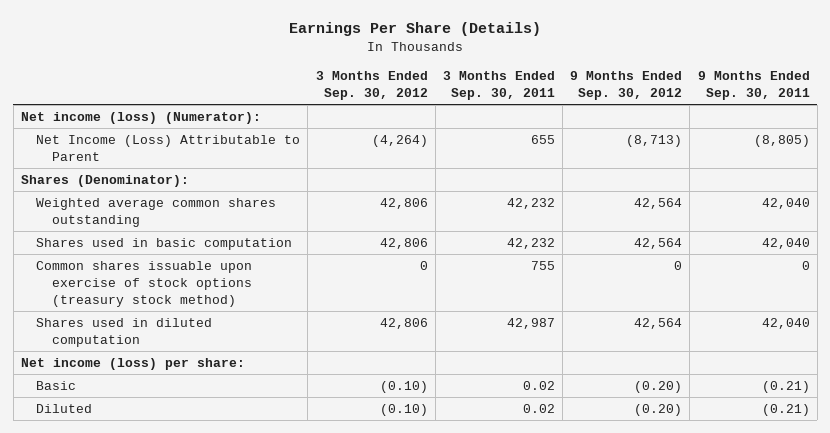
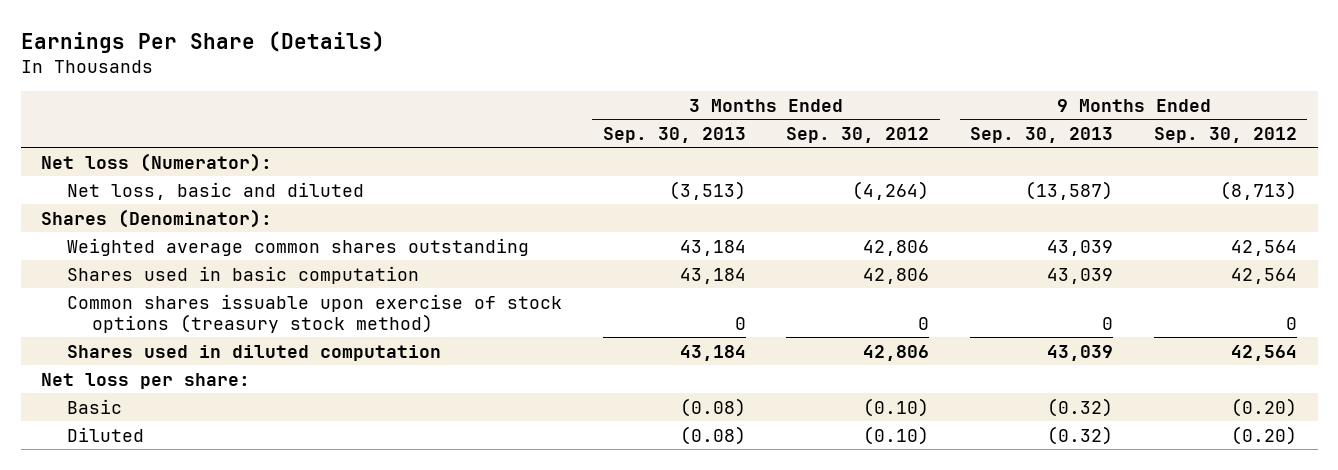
- | 3 Months Ended Sep. 30, 2012 | 3 Months Ended Sep. 30, 2011 | 9 Months Ended Sep. 30, 2012 | 9 Months Ended Sep. 30, 2011
+ | 3 Months Ended Sep. 30, 2013 | 3 Months Ended Sep. 30, 2012 | 9 Months Ended Sep. 30, 2013 | 9 Months Ended Sep. 30, 2012
- Net income (loss) (Numerator):
- Net Income (Loss) Attributable to Parent | (4,264) | 655 | (8,713) | (8,805)
+ Net loss (Numerator):
+ Net loss, basic and diluted | (3,513) | (4,264) | (13,587) | (8,713)
- Net income (loss) per share:
+ Net loss per share:

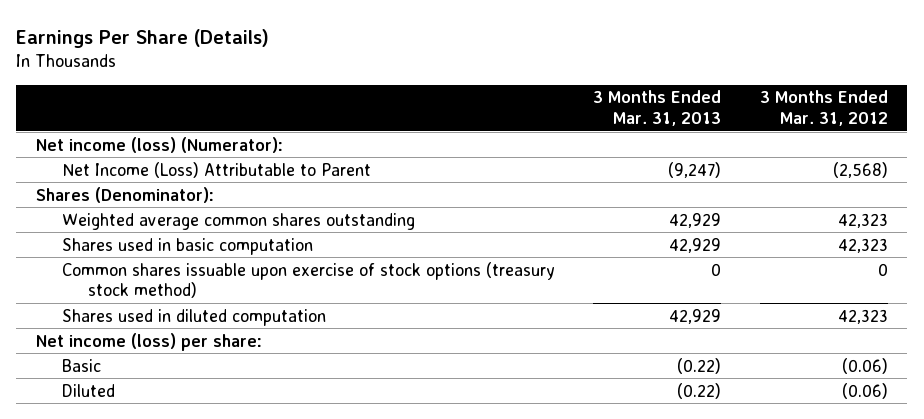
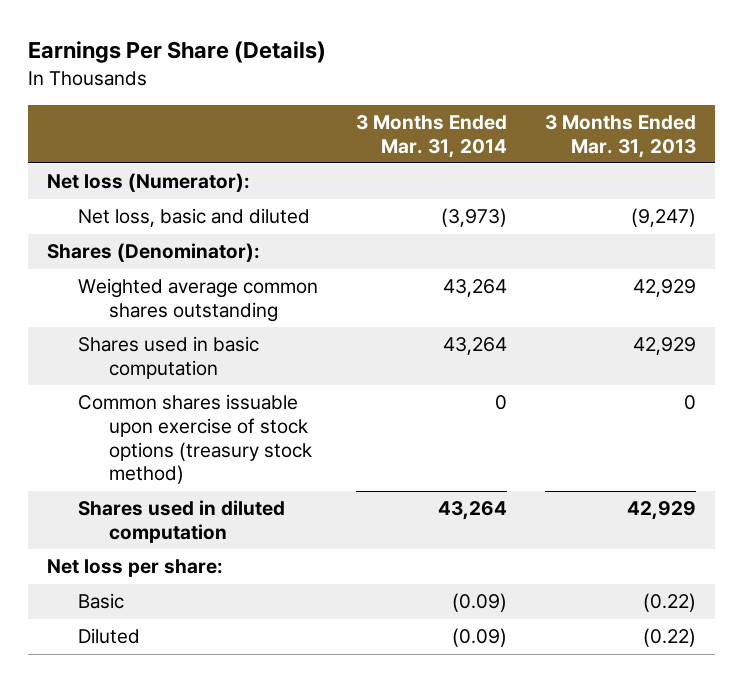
- | 3 Months Ended Mar. 31, 2013 | 3 Months Ended Mar. 31, 2012
+ | 3 Months Ended Mar. 31, 2014 | 3 Months Ended Mar. 31, 2013
- Net income (loss) (Numerator):
- Net Income (Loss) Attributable to Parent | (9,247) | (2,568)
+ Net loss (Numerator):
+ Net loss, basic and diluted | (3,973) | (9,247)
- Net income (loss) per share:
+ Net loss per share:

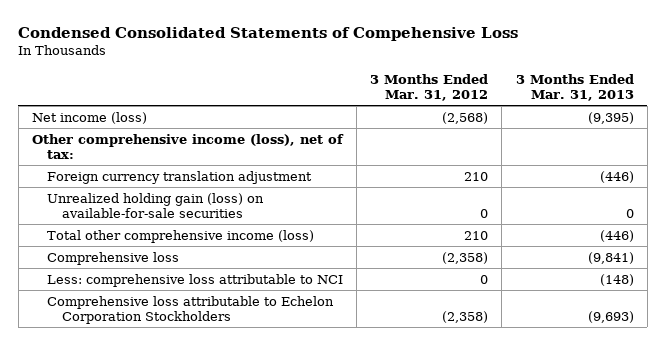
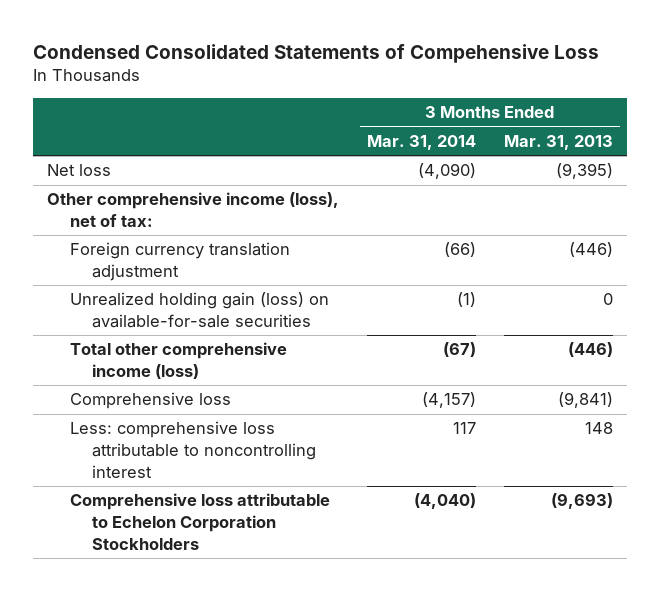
- | 3 Months Ended Mar. 31, 2012 | 3 Months Ended Mar. 31, 2013
+ | 3 Months Ended Mar. 31, 2014 | 3 Months Ended Mar. 31, 2013
- Net income (loss) | (2,568) | (9,395)
+ Net loss | (4,090) | (9,395)
- Less: comprehensive loss attributable to NCI | 0 | (148)
+ Less: comprehensive loss attributable to noncontrolling interest | 117 | 148

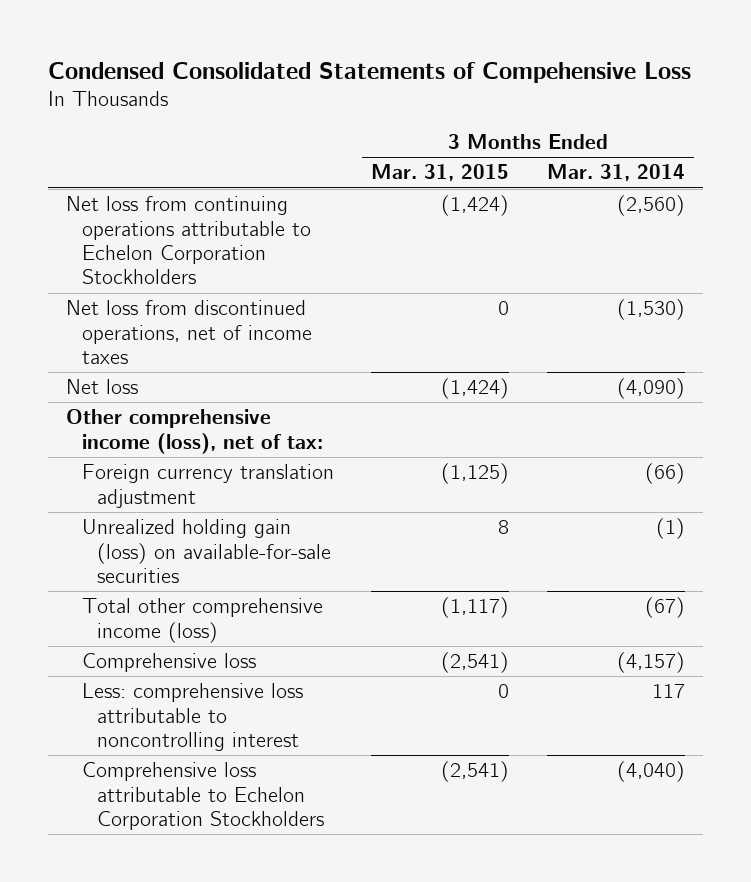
- | 3 Months Ended Mar. 31, 2014 | 3 Months Ended Mar. 31, 2013
+ | 3 Months Ended Mar. 31, 2015 | 3 Months Ended Mar. 31, 2014
+ Net loss from continuing operations attributable to Echelon Corporation Stockholders | (1,424) | (2,560)
+ Net loss from discontinued operations, net of income taxes | 0 | (1,530)

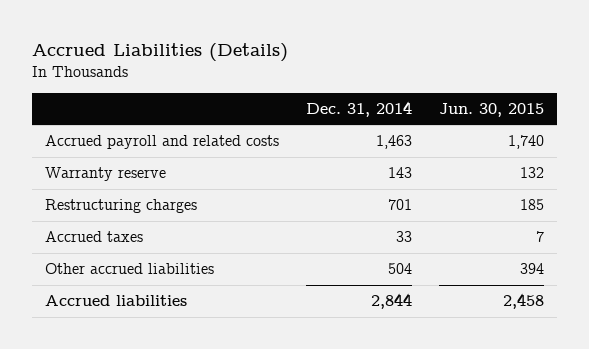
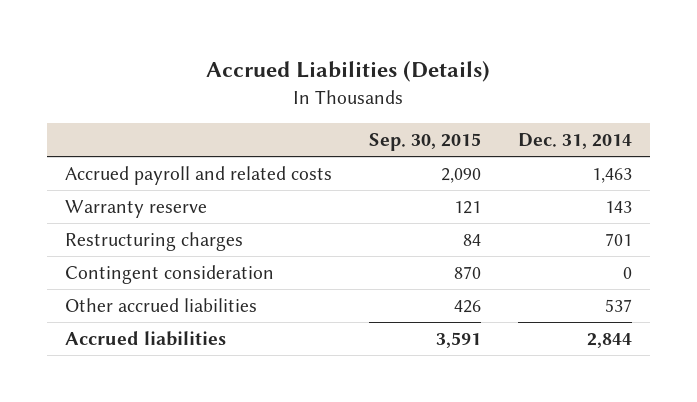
- | Dec. 31, 2014 | Jun. 30, 2015
+ | Sep. 30, 2015 | Dec. 31, 2014
- Accrued taxes | 33 | 7
- Other accrued liabilities | 504 | 394
+ Contingent consideration | 870 | 0
+ Other accrued liabilities | 426 | 537

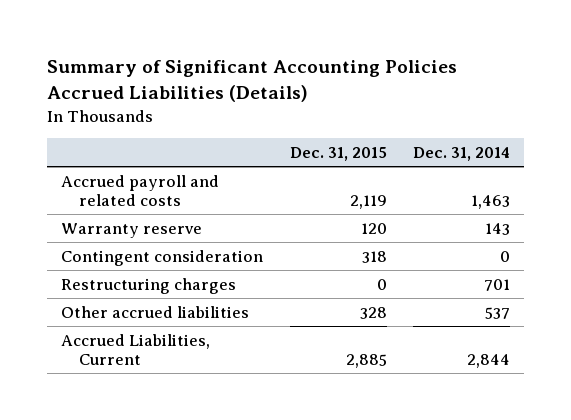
- Accrued Liabilities (Details)
+ Summary of Significant Accounting Policies Accrued Liabilities (Details)
- | Sep. 30, 2015 | Dec. 31, 2014
+ | Dec. 31, 2015 | Dec. 31, 2014
moved down: Restructuring charges | 0 | 701
- Accrued liabilities | 3,591 | 2,844
+ Accrued Liabilities, Current | 2,885 | 2,844

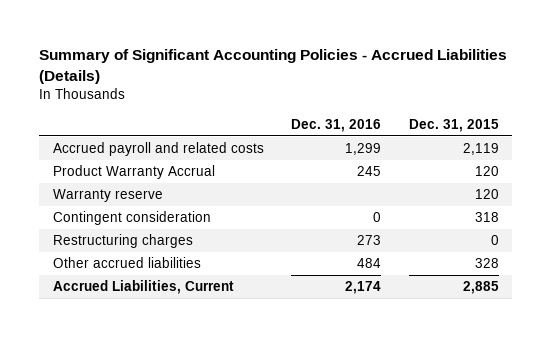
- Summary of Significant Accounting Policies Accrued Liabilities (Details)
+ Summary of Significant Accounting Policies - Accrued Liabilities (Details)
- | Dec. 31, 2015 | Dec. 31, 2014
+ | Dec. 31, 2016 | Dec. 31, 2015
+ Product Warranty Accrual | 245 | 120

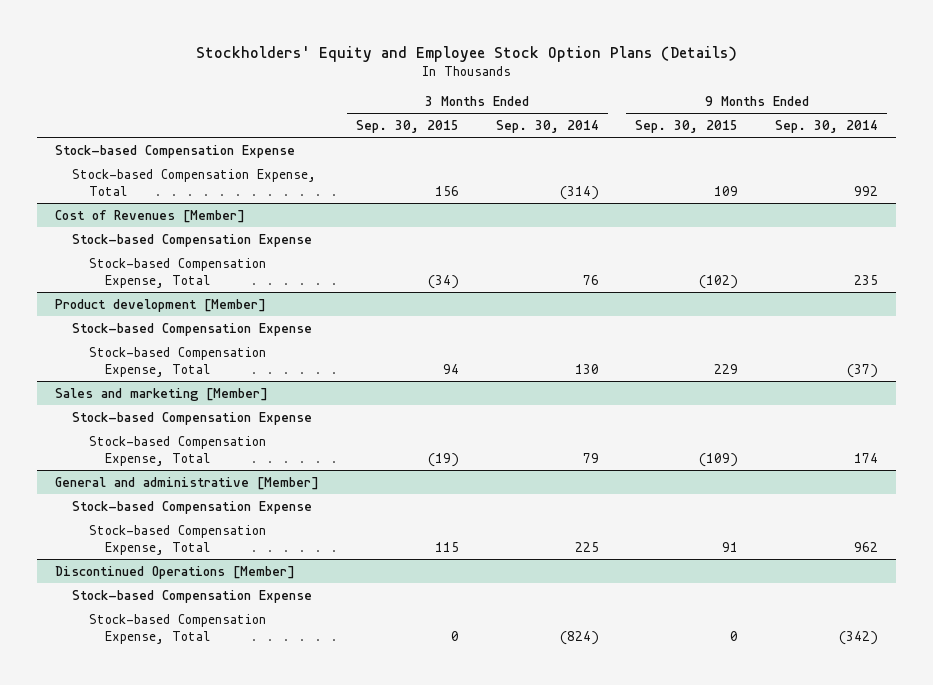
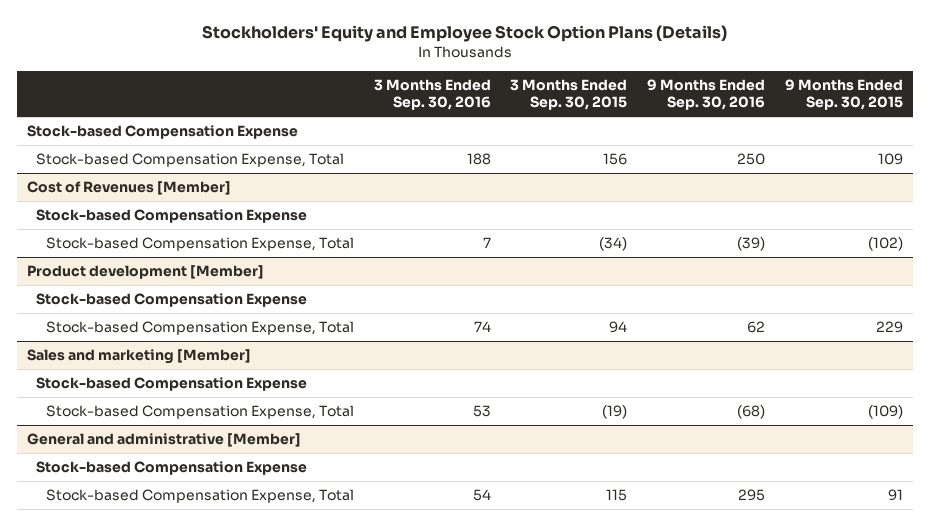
- | 3 Months Ended Sep. 30, 2015 | 3 Months Ended Sep. 30, 2014 | 9 Months Ended Sep. 30, 2015 | 9 Months Ended Sep. 30, 2014
+ | 3 Months Ended Sep. 30, 2016 | 3 Months Ended Sep. 30, 2015 | 9 Months Ended Sep. 30, 2016 | 9 Months Ended Sep. 30, 2015
- Discontinued Operations [Member]
- Stock-based Compensation Expense
- Stock-based Compensation Expense, Total | 0 | (824) | 0 | (342)

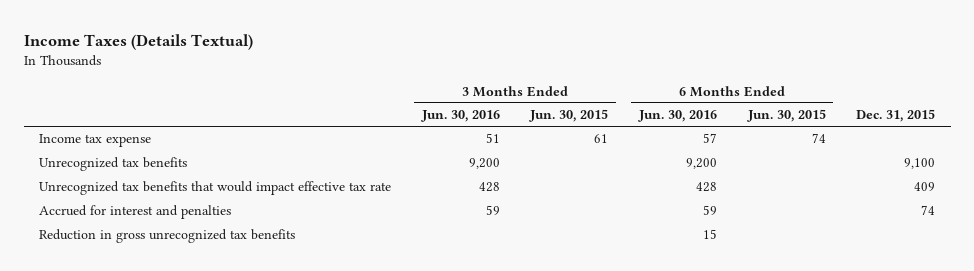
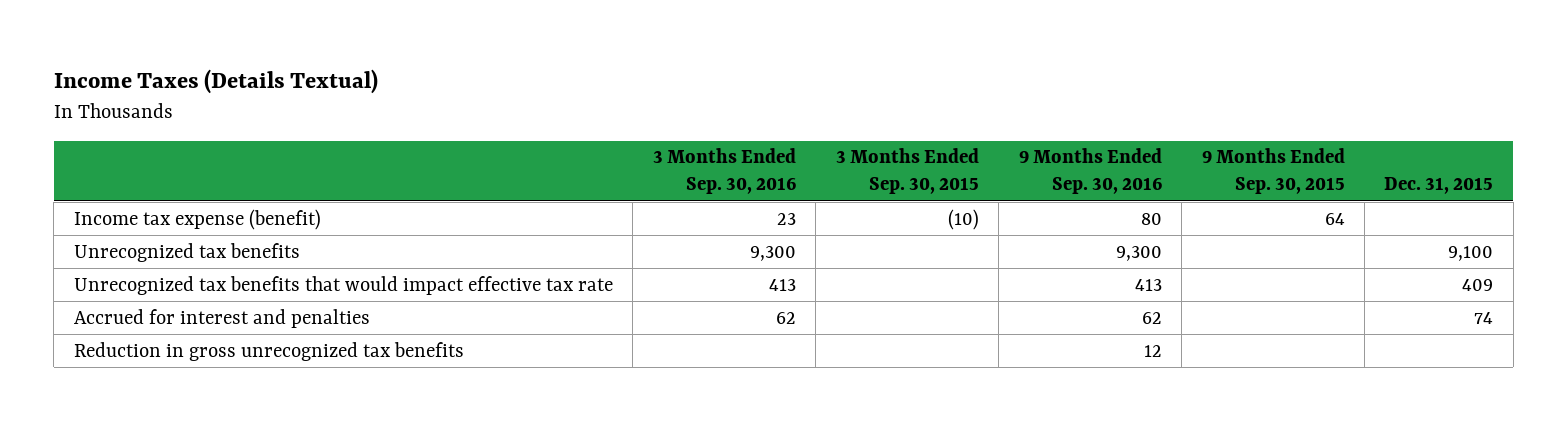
- | 3 Months Ended Jun. 30, 2016 | 3 Months Ended Jun. 30, 2015 | 6 Months Ended Jun. 30, 2016 | 6 Months Ended Jun. 30, 2015 | Dec. 31, 2015
+ | 3 Months Ended Sep. 30, 2016 | 3 Months Ended Sep. 30, 2015 | 9 Months Ended Sep. 30, 2016 | 9 Months Ended Sep. 30, 2015 | Dec. 31, 2015
- Income tax expense | 51 | 61 | 57 | 74 |
+ Income tax expense (benefit) | 23 | (10) | 80 | 64 |

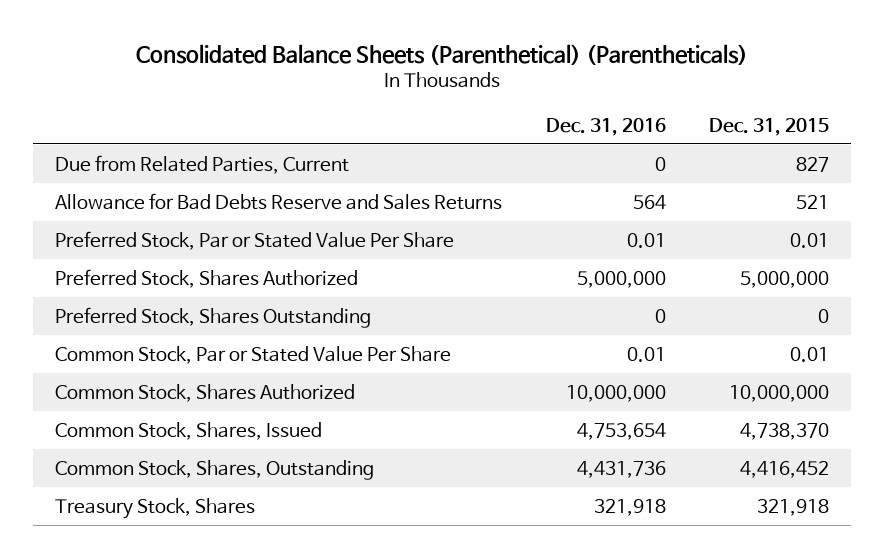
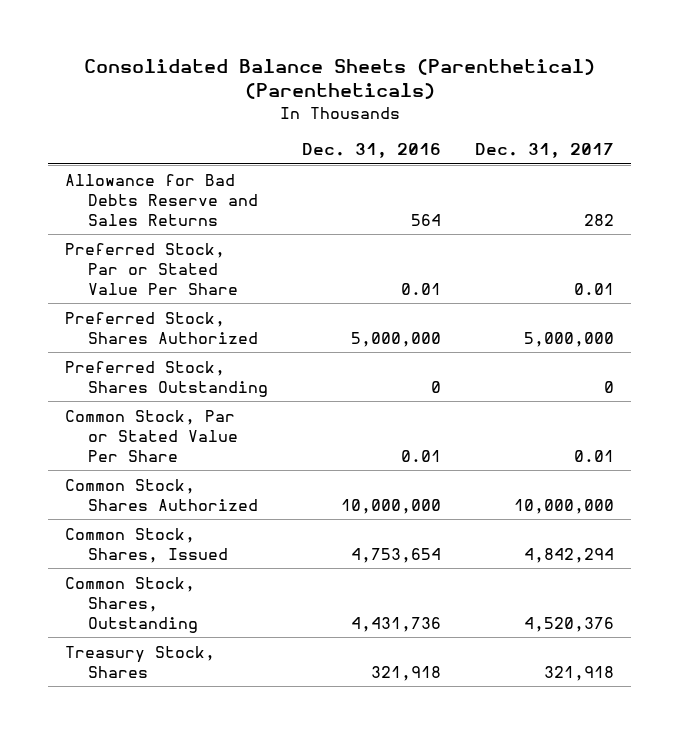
- | Dec. 31, 2016 | Dec. 31, 2015
+ | Dec. 31, 2016 | Dec. 31, 2017
- Due from Related Parties, Current | 0 | 827

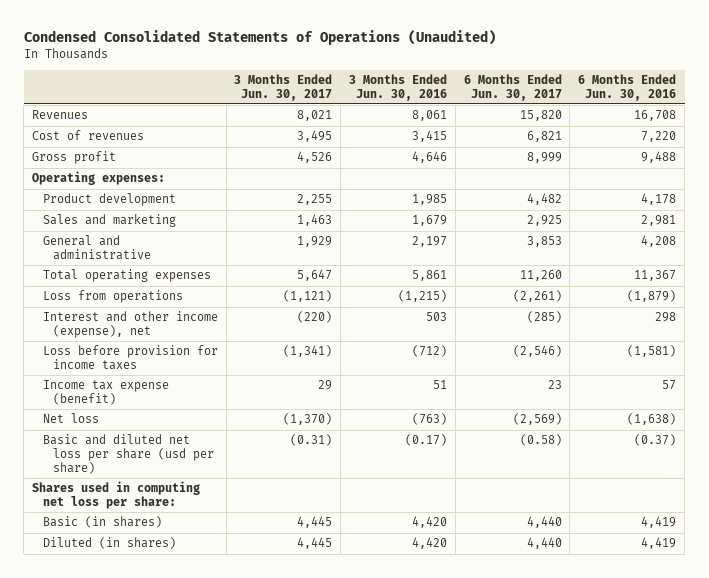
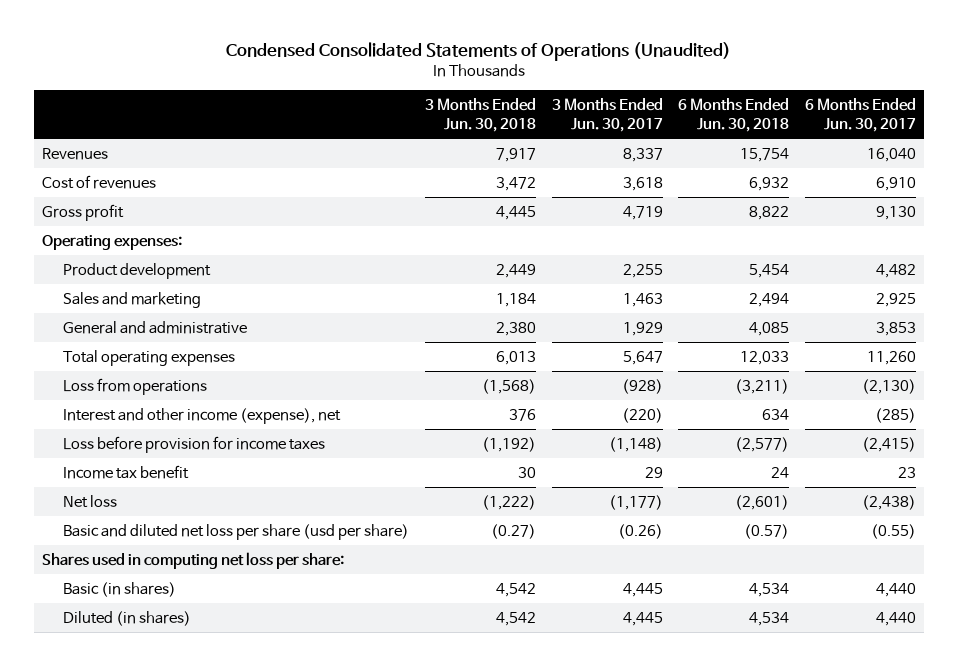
- | 3 Months Ended Jun. 30, 2017 | 3 Months Ended Jun. 30, 2016 | 6 Months Ended Jun. 30, 2017 | 6 Months Ended Jun. 30, 2016
+ | 3 Months Ended Jun. 30, 2018 | 3 Months Ended Jun. 30, 2017 | 6 Months Ended Jun. 30, 2018 | 6 Months Ended Jun. 30, 2017
- Revenues | 8,021 | 8,061 | 15,820 | 16,708
- Cost of revenues | 3,495 | 3,415 | 6,821 | 7,220
- Gross profit | 4,526 | 4,646 | 8,999 | 9,488
+ Revenues | 7,917 | 8,337 | 15,754 | 16,040
+ Cost of revenues | 3,472 | 3,618 | 6,932 | 6,910
+ Gross profit | 4,445 | 4,719 | 8,822 | 9,130
- Loss from operations | (1,121) | (1,215) | (2,261) | (1,879)
+ Loss from operations | (1,568) | (928) | (3,211) | (2,130)
- Loss before provision for income taxes | (1,341) | (712) | (2,546) | (1,581)
- Income tax expense (benefit) | 29 | 51 | 23 | 57
- Net loss | (1,370) | (763) | (2,569) | (1,638)
- Basic and diluted net loss per share (usd per share) | (0.31) | (0.17) | (0.58) | (0.37)
+ Loss before provision for income taxes | (1,192) | (1,148) | (2,577) | (2,415)
+ Income tax benefit | 30 | 29 | 24 | 23
+ Net loss | (1,222) | (1,177) | (2,601) | (2,438)
+ Basic and diluted net loss per share (usd per share) | (0.27) | (0.26) | (0.57) | (0.55)

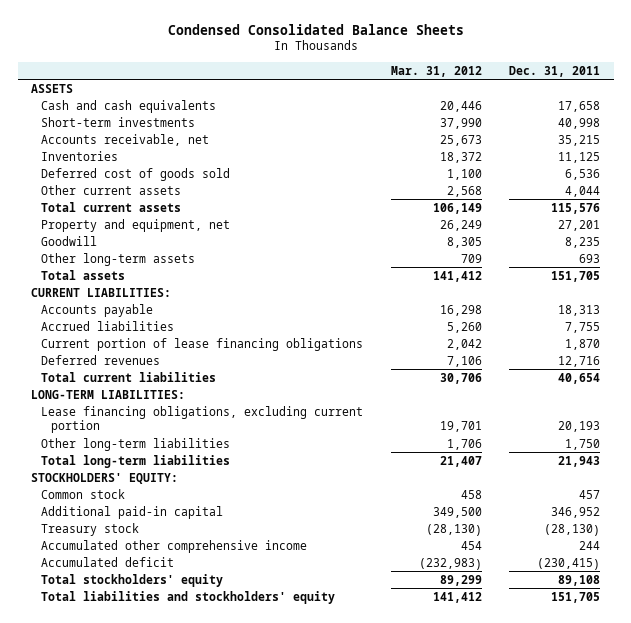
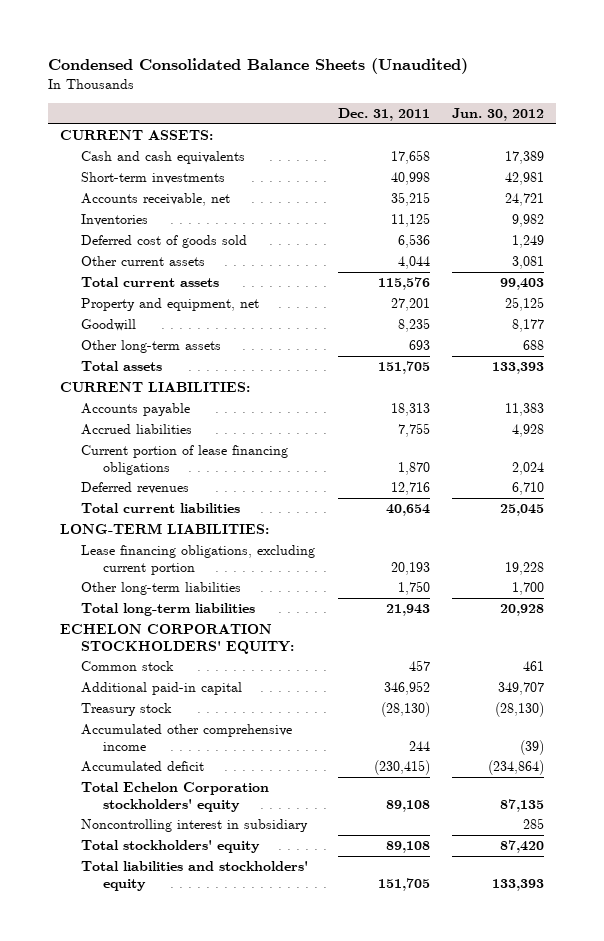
- Condensed Consolidated Balance Sheets
+ Condensed Consolidated Balance Sheets (Unaudited)
- | Mar. 31, 2012 | Dec. 31, 2011
+ | Dec. 31, 2011 | Jun. 30, 2012
- ASSETS
+ CURRENT ASSETS:
- STOCKHOLDERS' EQUITY:
+ ECHELON CORPORATION STOCKHOLDERS' EQUITY:
+ Total Echelon Corporation stockholders' equity | 89,108 | 87,135
+ Noncontrolling interest in subsidiary | | 285

